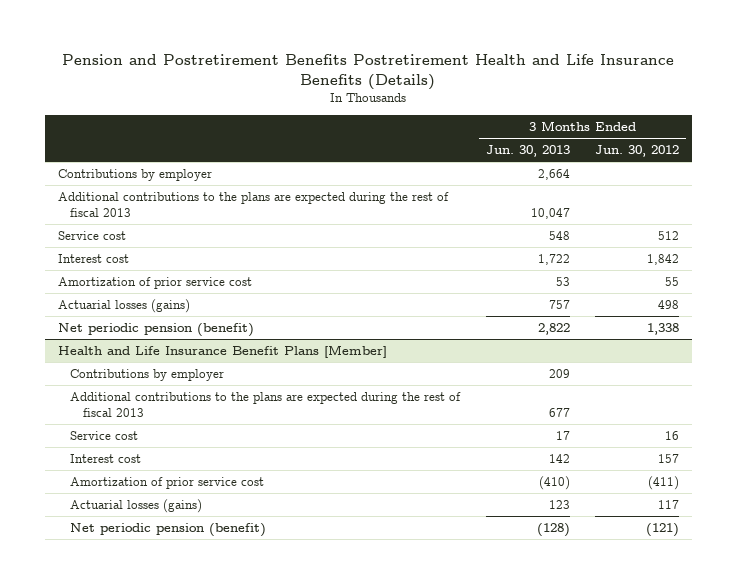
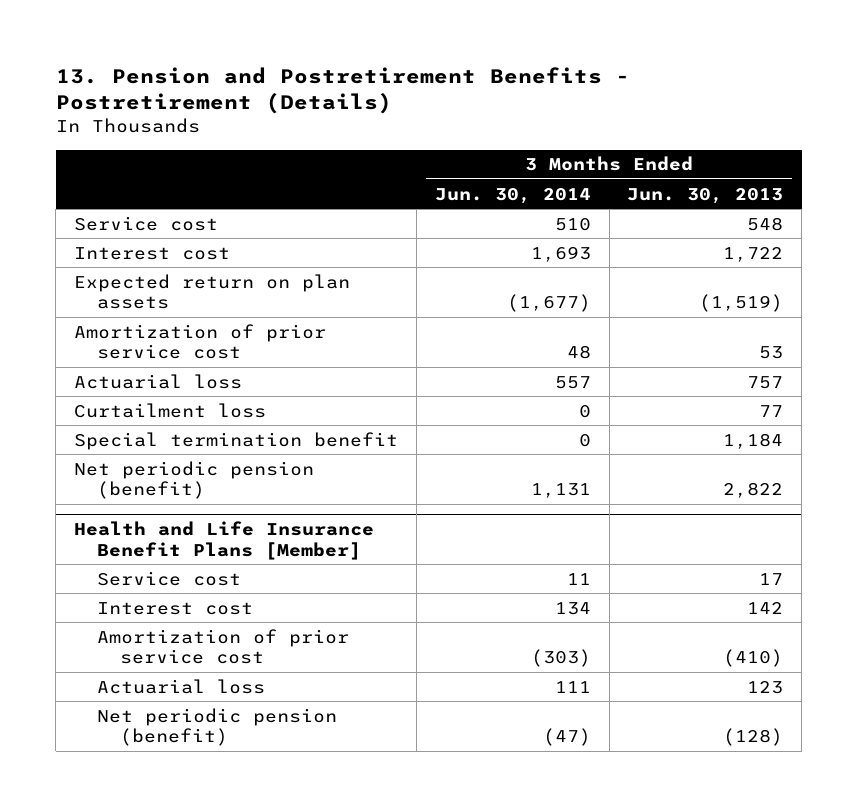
- Pension and Postretirement Benefits Postretirement Health and Life Insurance Benefits (Details)
+ 13. Pension and Postretirement Benefits - Postretirement (Details)
- | 3 Months Ended Jun. 30, 2013 | 3 Months Ended Jun. 30, 2012
+ | 3 Months Ended Jun. 30, 2014 | 3 Months Ended Jun. 30, 2013
- Contributions by employer | 2,664 |
- Additional contributions to the plans are expected during the rest of fiscal 2013 | 10,047 |
+ Expected return on plan assets | (1,677) | (1,519)
- Actuarial losses (gains) | 757 | 498
+ Actuarial loss | 557 | 757
+ Curtailment loss | 0 | 77
+ Special termination benefit | 0 | 1,184
@ Health and Life Insurance Benefit Plans [Member]
- Contributions by employer | 209 |
- Additional contributions to the plans are expected during the rest of fiscal 2013 | 677 |
- Actuarial losses (gains) | 123 | 117
+ Actuarial loss | 111 | 123

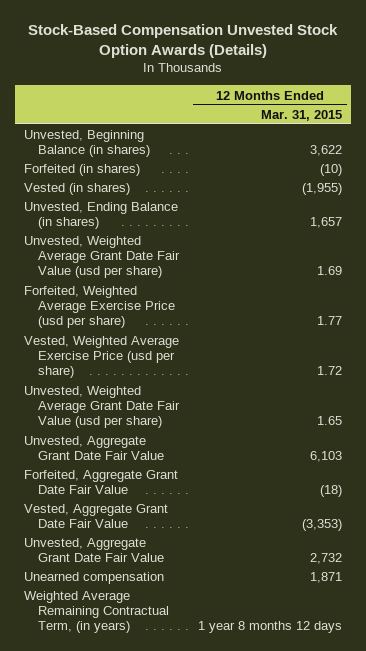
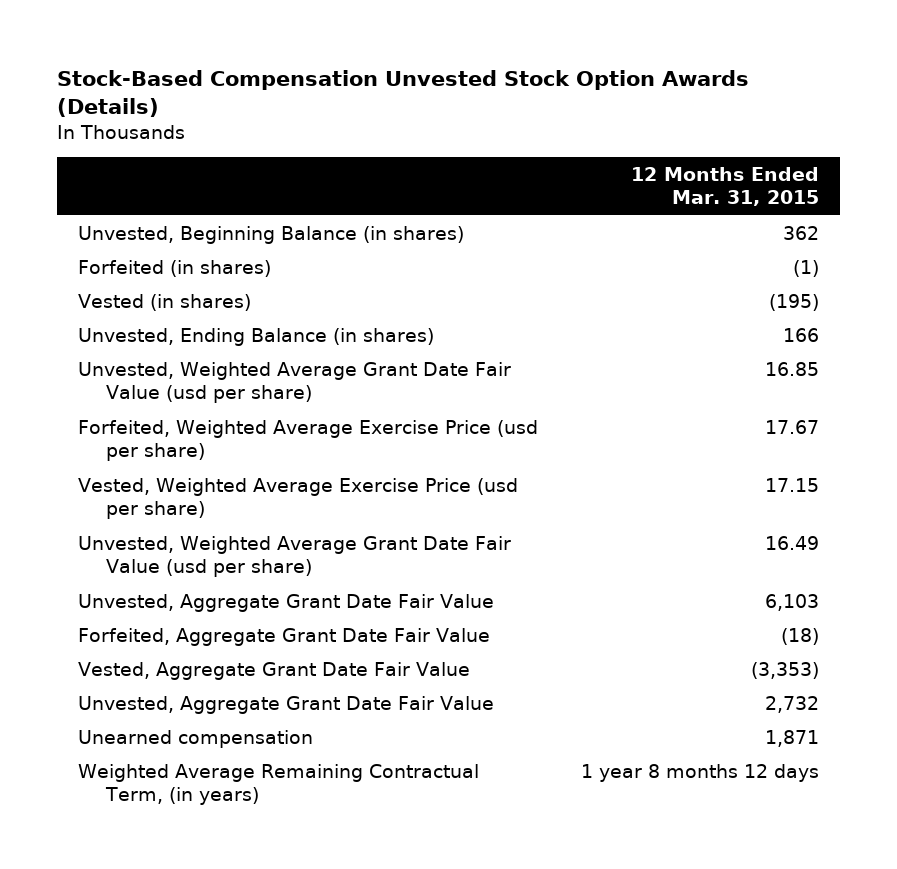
- Unvested, Beginning Balance (in shares) | 3,622
- Forfeited (in shares) | (10)
- Vested (in shares) | (1,955)
- Unvested, Ending Balance (in shares) | 1,657
- Unvested, Weighted Average Grant Date Fair Value (usd per share) | 1.69
- Forfeited, Weighted Average Exercise Price (usd per share) | 1.77
- Vested, Weighted Average Exercise Price (usd per share) | 1.72
- Unvested, Weighted Average Grant Date Fair Value (usd per share) | 1.65
+ Unvested, Beginning Balance (in shares) | 362
+ Forfeited (in shares) | (1)
+ Vested (in shares) | (195)
+ Unvested, Ending Balance (in shares) | 166
+ Unvested, Weighted Average Grant Date Fair Value (usd per share) | 16.85
+ Forfeited, Weighted Average Exercise Price (usd per share) | 17.67
+ Vested, Weighted Average Exercise Price (usd per share) | 17.15
+ Unvested, Weighted Average Grant Date Fair Value (usd per share) | 16.49

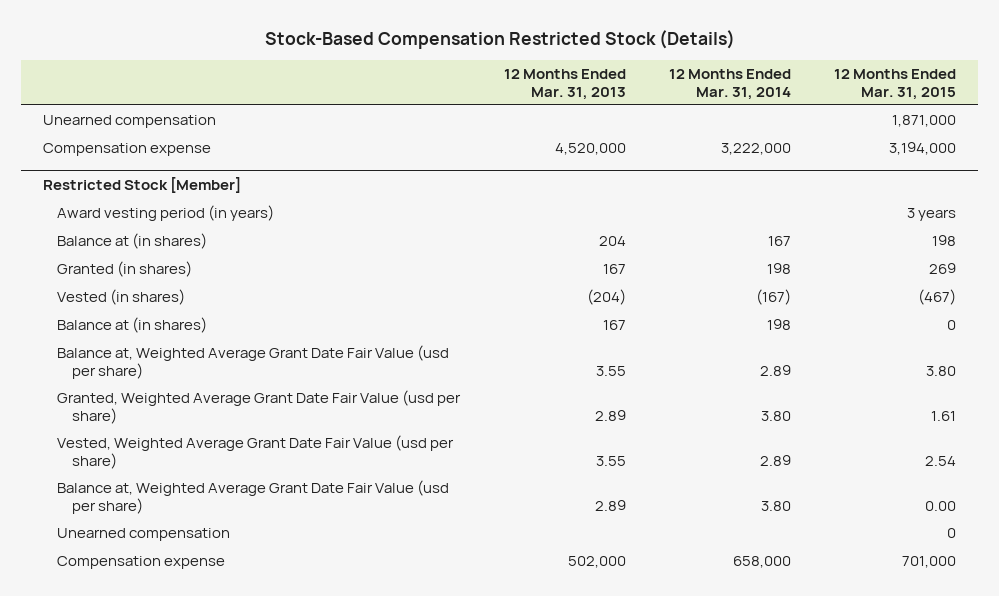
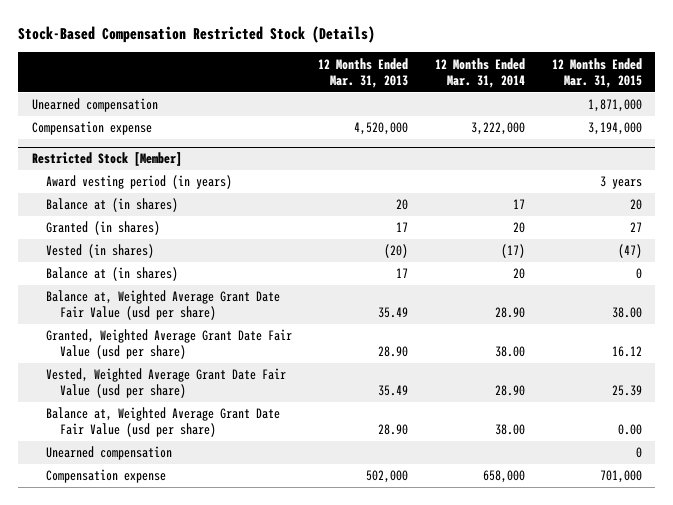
@ Restricted Stock [Member]
- Balance at (in shares) | 204 | 167 | 198
- Granted (in shares) | 167 | 198 | 269
- Vested (in shares) | (204) | (167) | (467)
- Balance at (in shares) | 167 | 198 | 0
- Balance at, Weighted Average Grant Date Fair Value (usd per share) | 3.55 | 2.89 | 3.80
- Granted, Weighted Average Grant Date Fair Value (usd per share) | 2.89 | 3.80 | 1.61
- Vested, Weighted Average Grant Date Fair Value (usd per share) | 3.55 | 2.89 | 2.54
- Balance at, Weighted Average Grant Date Fair Value (usd per share) | 2.89 | 3.80 | 0.00
+ Balance at (in shares) | 20 | 17 | 20
+ Granted (in shares) | 17 | 20 | 27
+ Vested (in shares) | (20) | (17) | (47)
+ Balance at (in shares) | 17 | 20 | 0
+ Balance at, Weighted Average Grant Date Fair Value (usd per share) | 35.49 | 28.90 | 38.00
+ Granted, Weighted Average Grant Date Fair Value (usd per share) | 28.90 | 38.00 | 16.12
+ Vested, Weighted Average Grant Date Fair Value (usd per share) | 35.49 | 28.90 | 25.39
+ Balance at, Weighted Average Grant Date Fair Value (usd per share) | 28.90 | 38.00 | 0.00

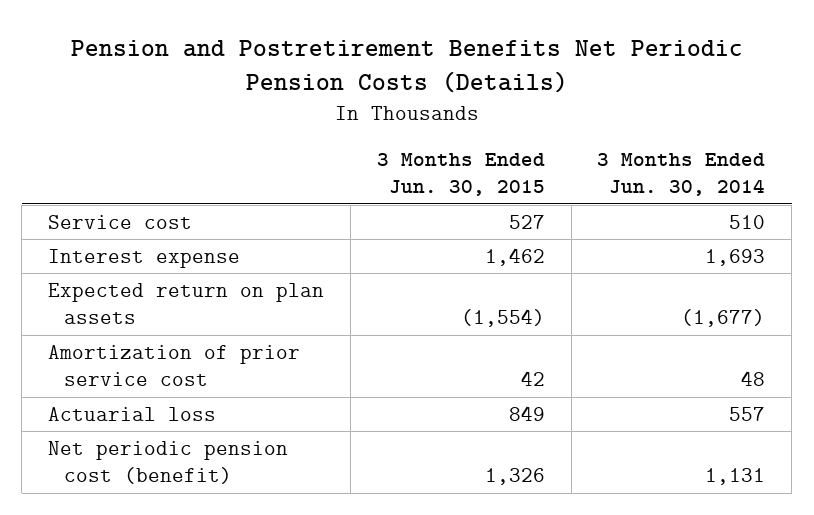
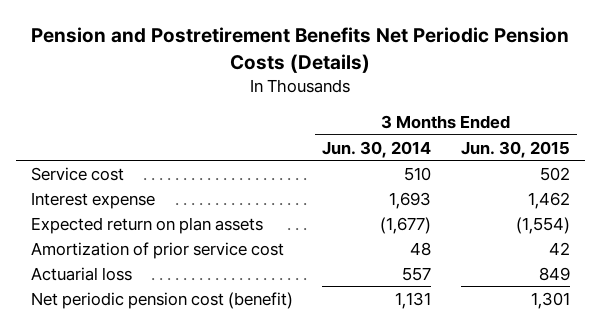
- | 3 Months Ended Jun. 30, 2015 | 3 Months Ended Jun. 30, 2014
+ | 3 Months Ended Jun. 30, 2014 | 3 Months Ended Jun. 30, 2015
- Service cost | 527 | 510
+ Service cost | 510 | 502
- Net periodic pension cost (benefit) | 1,326 | 1,131
+ Net periodic pension cost (benefit) | 1,131 | 1,301

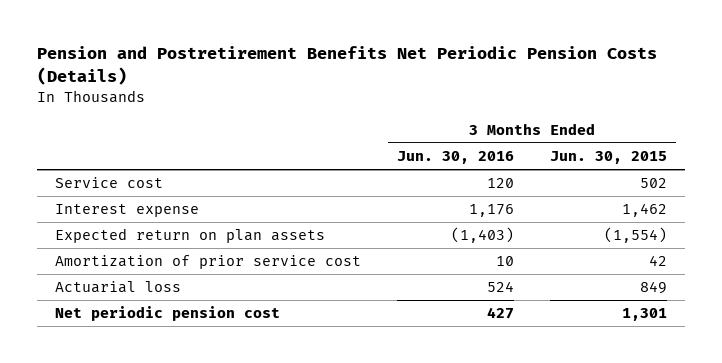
- | 3 Months Ended Jun. 30, 2014 | 3 Months Ended Jun. 30, 2015
+ | 3 Months Ended Jun. 30, 2016 | 3 Months Ended Jun. 30, 2015
- Net periodic pension cost (benefit) | 1,131 | 1,301
+ Net periodic pension cost | 427 | 1,301

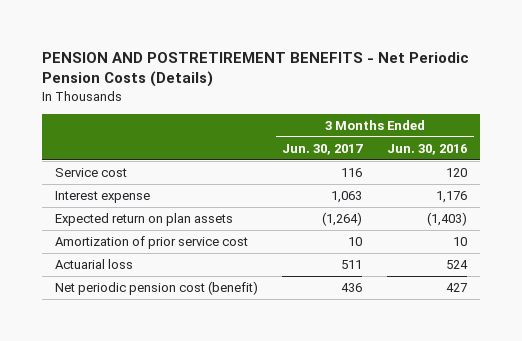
- Pension and Postretirement Benefits Net Periodic Pension Costs (Details)
+ PENSION AND POSTRETIREMENT BENEFITS - Net Periodic Pension Costs (Details)
- | 3 Months Ended Jun. 30, 2016 | 3 Months Ended Jun. 30, 2015
+ | 3 Months Ended Jun. 30, 2017 | 3 Months Ended Jun. 30, 2016
- Net periodic pension cost | 427 | 1,301
+ Net periodic pension cost (benefit) | 436 | 427

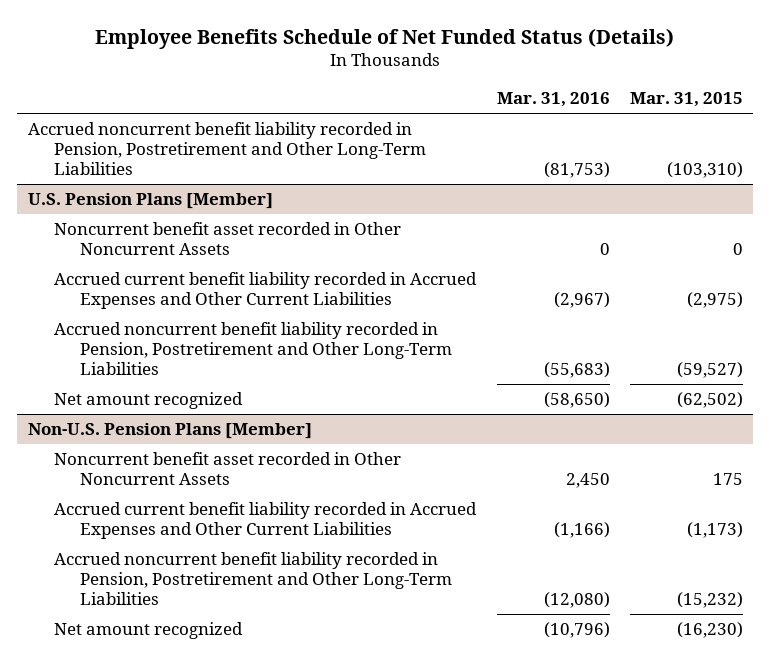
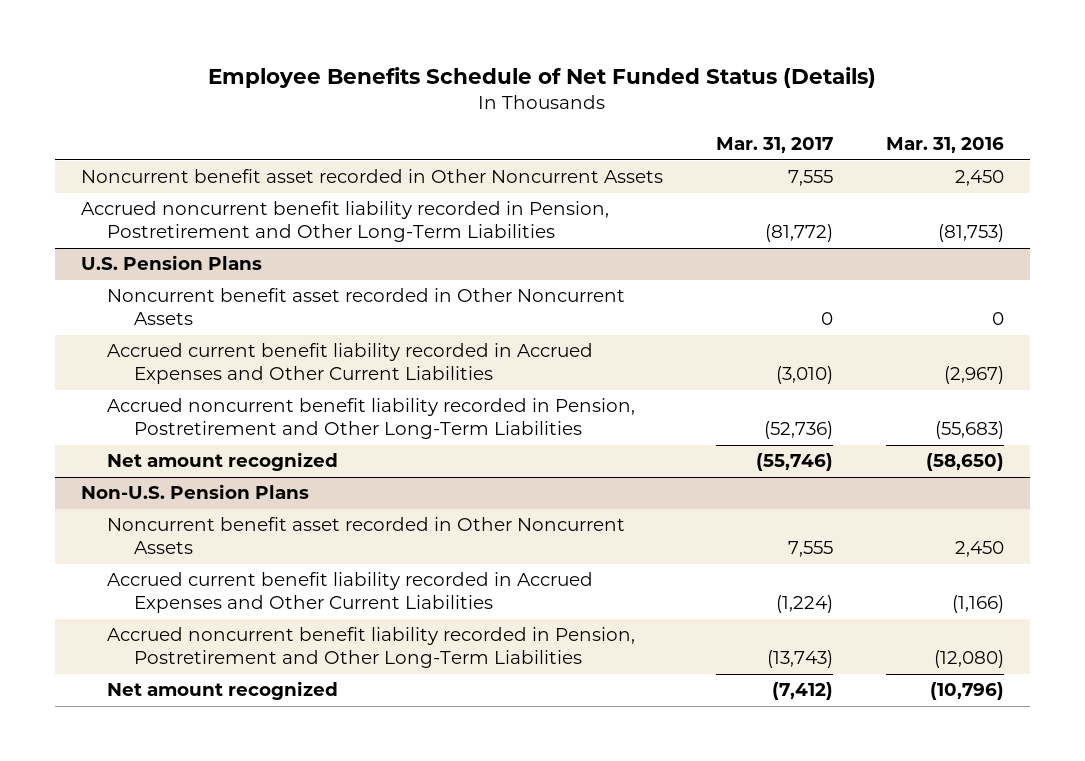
- | Mar. 31, 2016 | Mar. 31, 2015
+ | Mar. 31, 2017 | Mar. 31, 2016
+ Noncurrent benefit asset recorded in Other Noncurrent Assets | 7,555 | 2,450
- U.S. Pension Plans [Member]
+ U.S. Pension Plans
- Non-U.S. Pension Plans [Member]
+ Non-U.S. Pension Plans

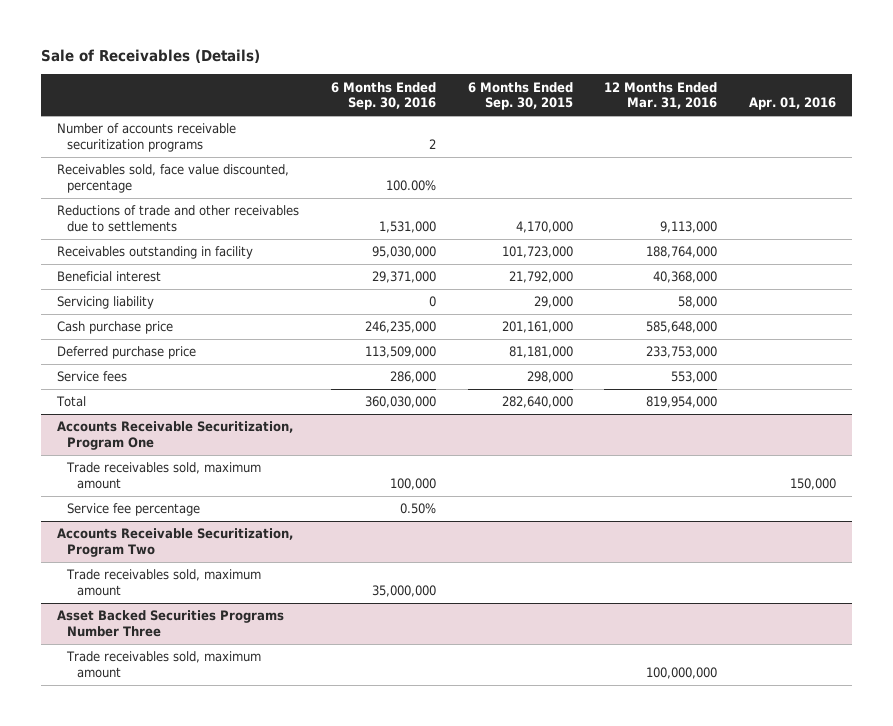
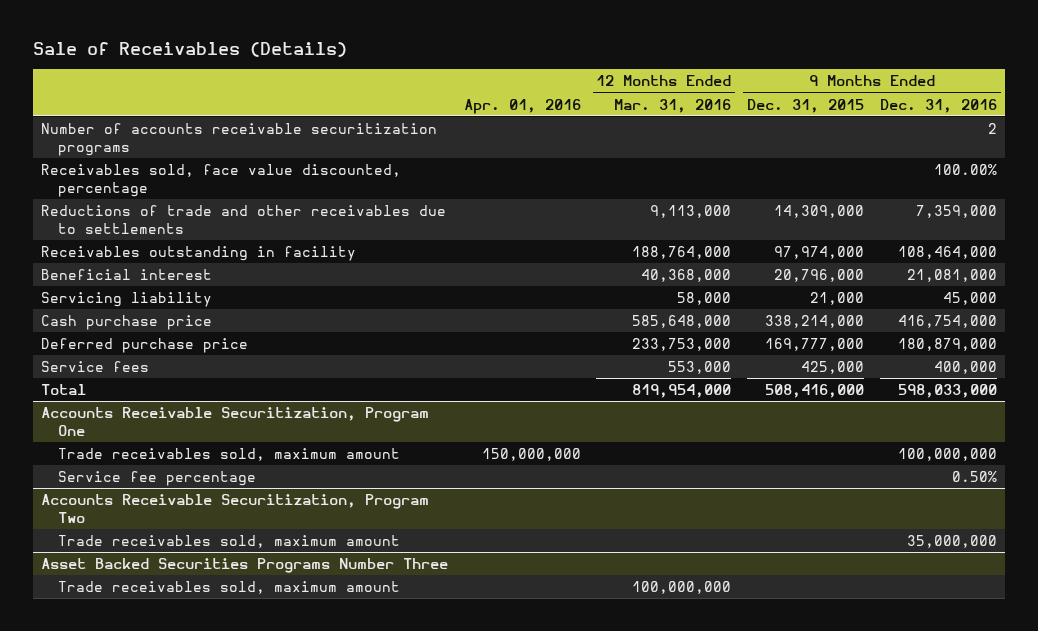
- | 6 Months Ended Sep. 30, 2016 | 6 Months Ended Sep. 30, 2015 | 12 Months Ended Mar. 31, 2016 | Apr. 01, 2016
+ | Apr. 01, 2016 | 12 Months Ended Mar. 31, 2016 | 9 Months Ended Dec. 31, 2015 | 9 Months Ended Dec. 31, 2016
@ Accounts Receivable Securitization, Program One
- Trade receivables sold, maximum amount | 100,000 | | | 150,000
+ Trade receivables sold, maximum amount | 150,000,000 | | | 100,000,000

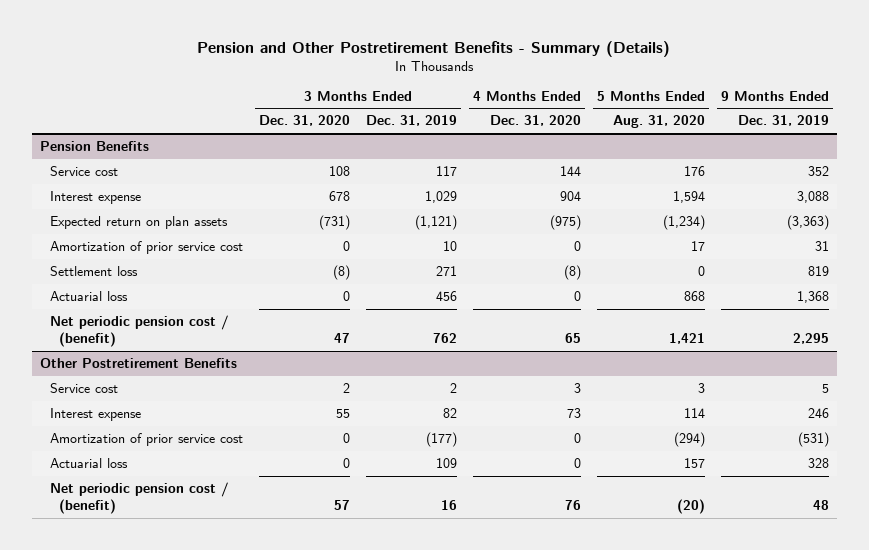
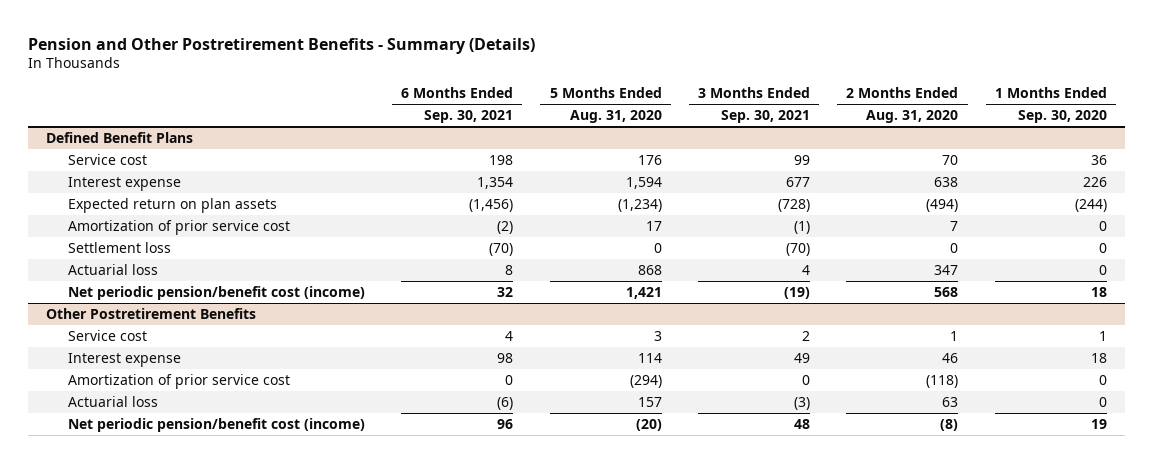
- | 3 Months Ended Dec. 31, 2020 | 3 Months Ended Dec. 31, 2019 | 4 Months Ended Dec. 31, 2020 | 5 Months Ended Aug. 31, 2020 | 9 Months Ended Dec. 31, 2019
+ | 6 Months Ended Sep. 30, 2021 | 5 Months Ended Aug. 31, 2020 | 3 Months Ended Sep. 30, 2021 | 2 Months Ended Aug. 31, 2020 | 1 Months Ended Sep. 30, 2020
- Pension Benefits
+ Defined Benefit Plans
- Net periodic pension cost / (benefit) | 47 | 762 | 65 | 1,421 | 2,295
+ Net periodic pension/benefit cost (income) | 32 | 1,421 | (19) | 568 | 18
@ Other Postretirement Benefits
- Net periodic pension cost / (benefit) | 57 | 16 | 76 | (20) | 48
+ Net periodic pension/benefit cost (income) | 96 | (20) | 48 | (8) | 19

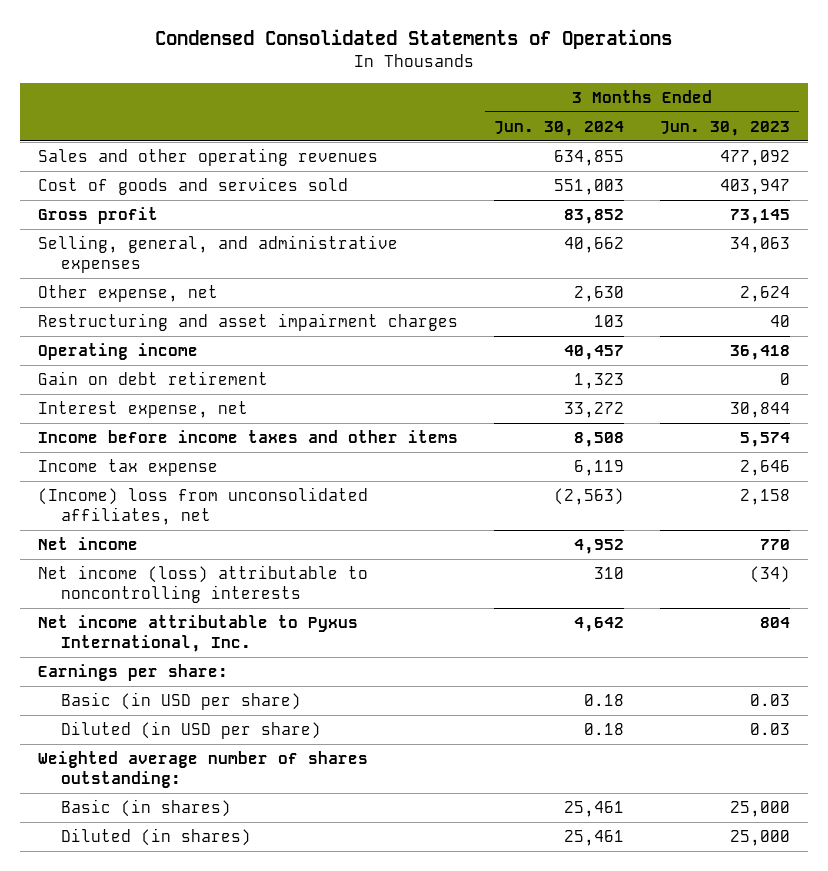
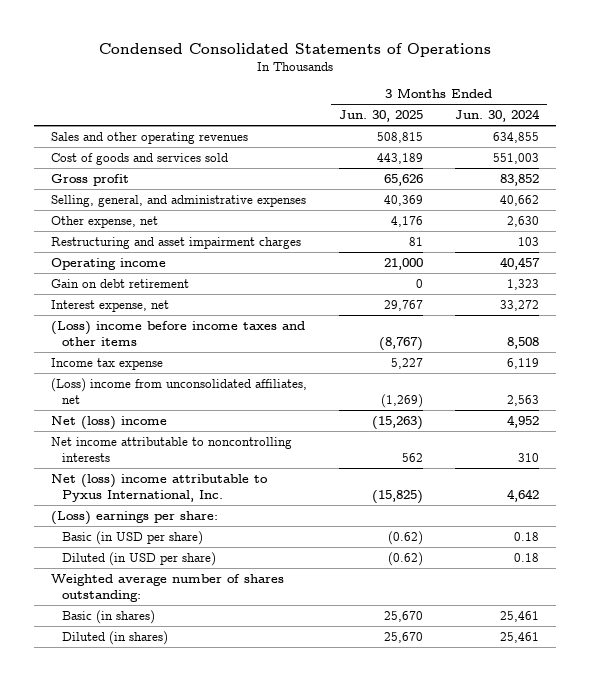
- | 3 Months Ended Jun. 30, 2024 | 3 Months Ended Jun. 30, 2023
+ | 3 Months Ended Jun. 30, 2025 | 3 Months Ended Jun. 30, 2024
- Income before income taxes and other items | 8,508 | 5,574
+ (Loss) income before income taxes and other items | (8,767) | 8,508
- (Income) loss from unconsolidated affiliates, net | (2,563) | 2,158
- Net income | 4,952 | 770
- Net income (loss) attributable to noncontrolling interests | 310 | (34)
- Net income attributable to Pyxus International, Inc. | 4,642 | 804
- Earnings per share:
+ (Loss) income from unconsolidated affiliates, net | (1,269) | 2,563
+ Net (loss) income | (15,263) | 4,952
+ Net income attributable to noncontrolling interests | 562 | 310
+ Net (loss) income attributable to Pyxus International, Inc. | (15,825) | 4,642
+ (Loss) earnings per share:

